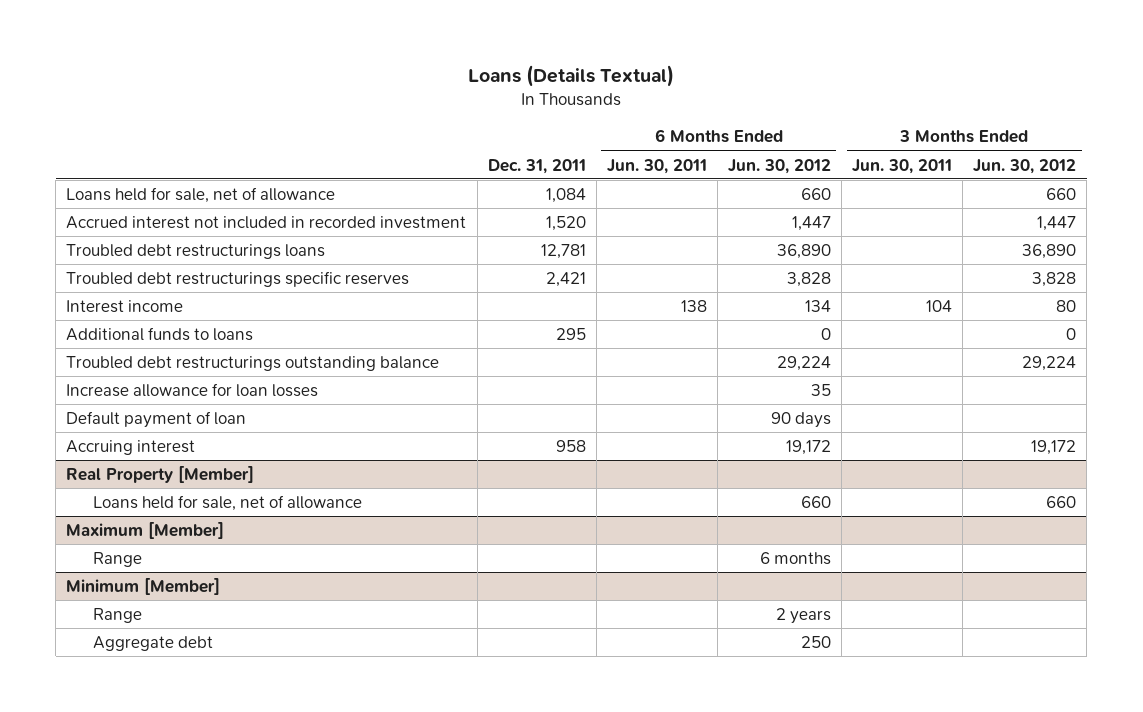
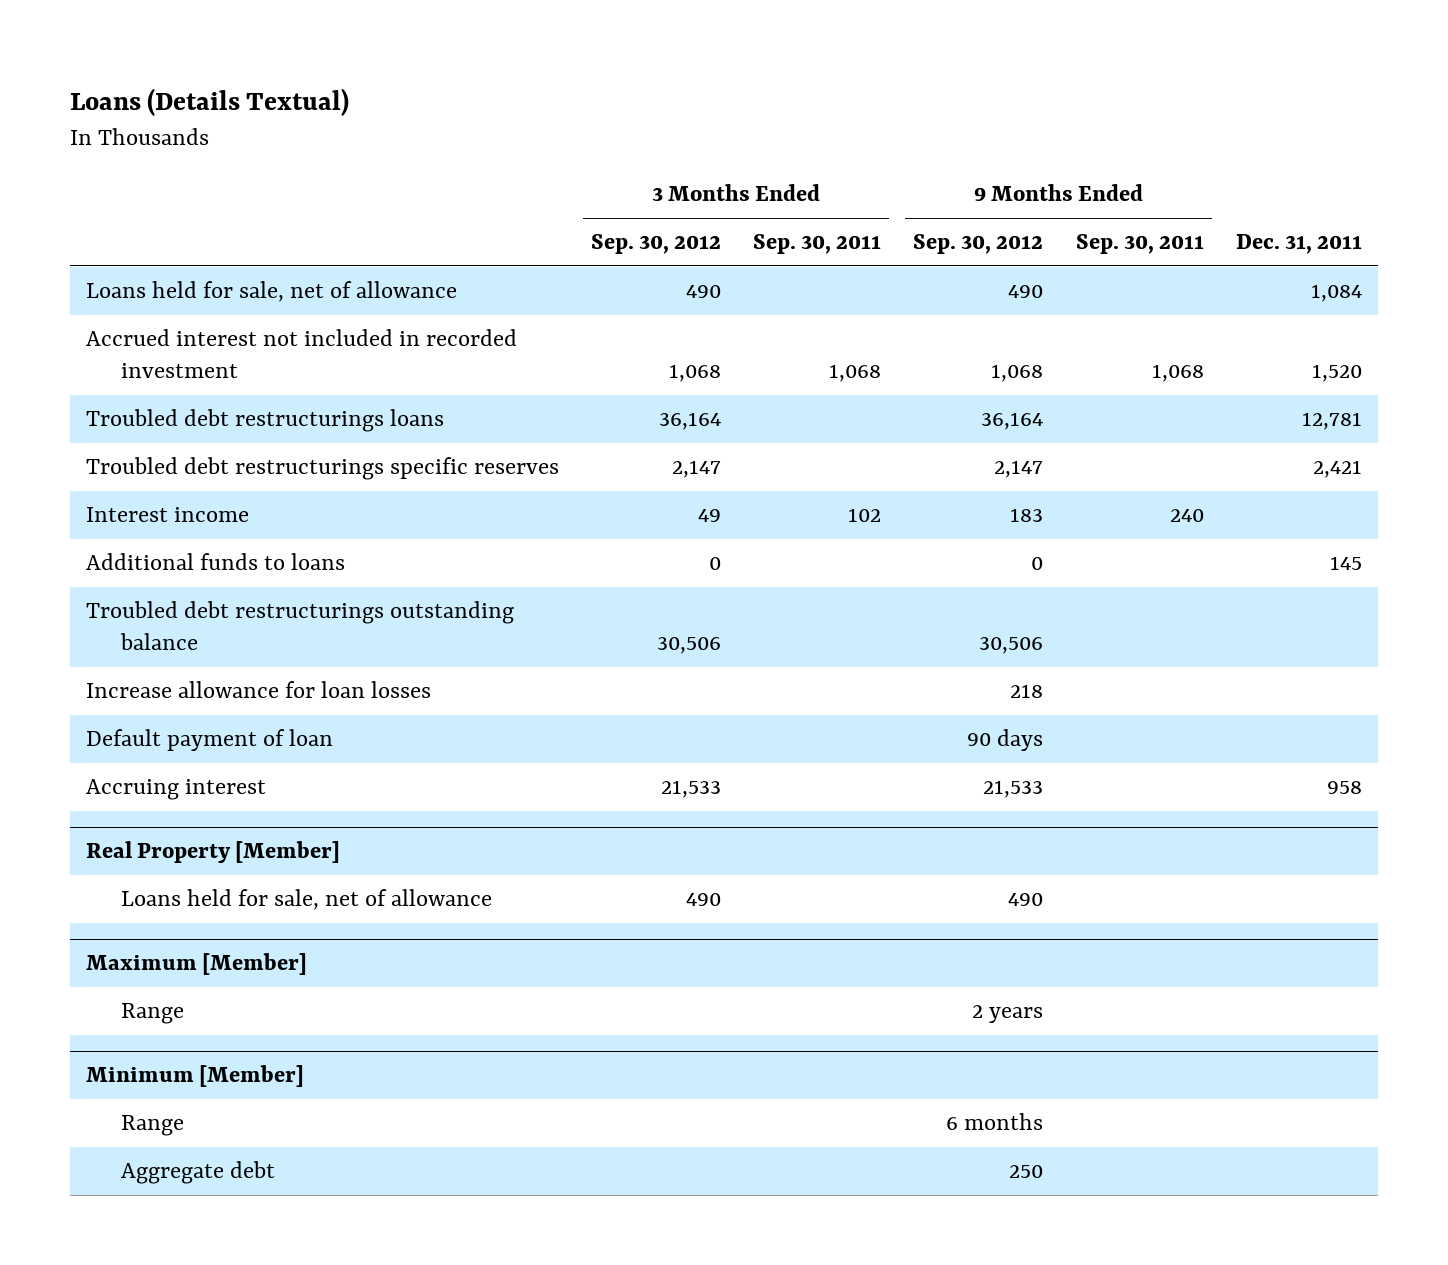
- | Dec. 31, 2011 | 6 Months Ended Jun. 30, 2011 | 6 Months Ended Jun. 30, 2012 | 3 Months Ended Jun. 30, 2011 | 3 Months Ended Jun. 30, 2012
+ | 3 Months Ended Sep. 30, 2012 | 3 Months Ended Sep. 30, 2011 | 9 Months Ended Sep. 30, 2012 | 9 Months Ended Sep. 30, 2011 | Dec. 31, 2011
- Additional funds to loans | 295 | | 0 | | 0
+ Additional funds to loans | 0 | | 0 | | 145

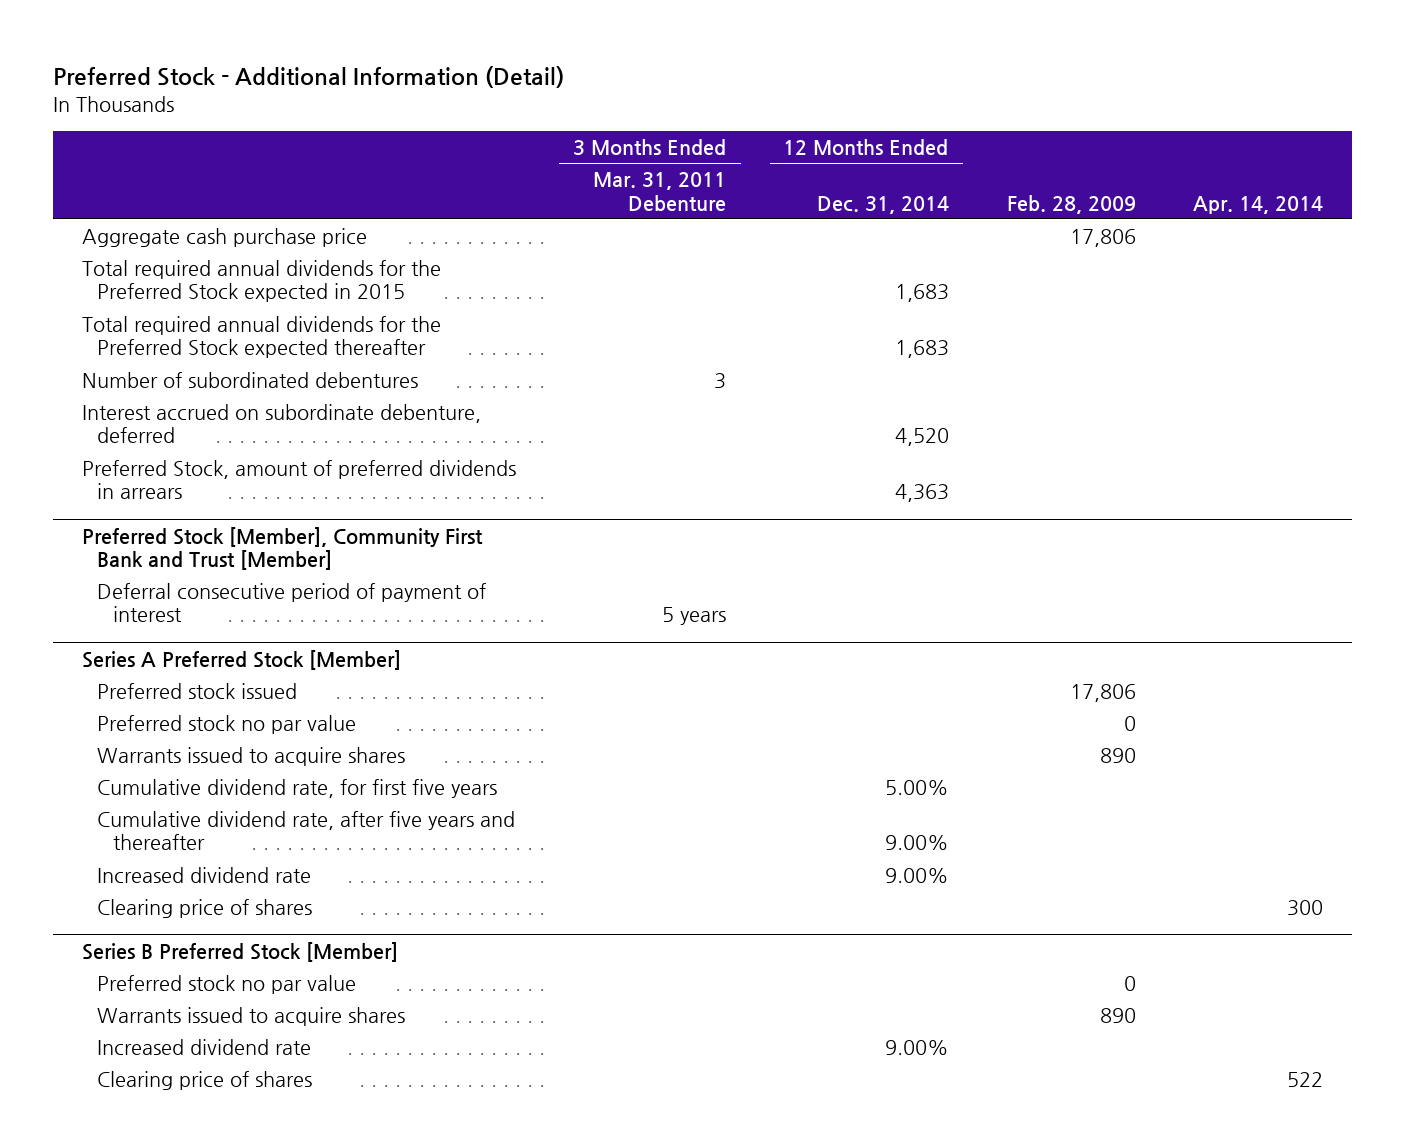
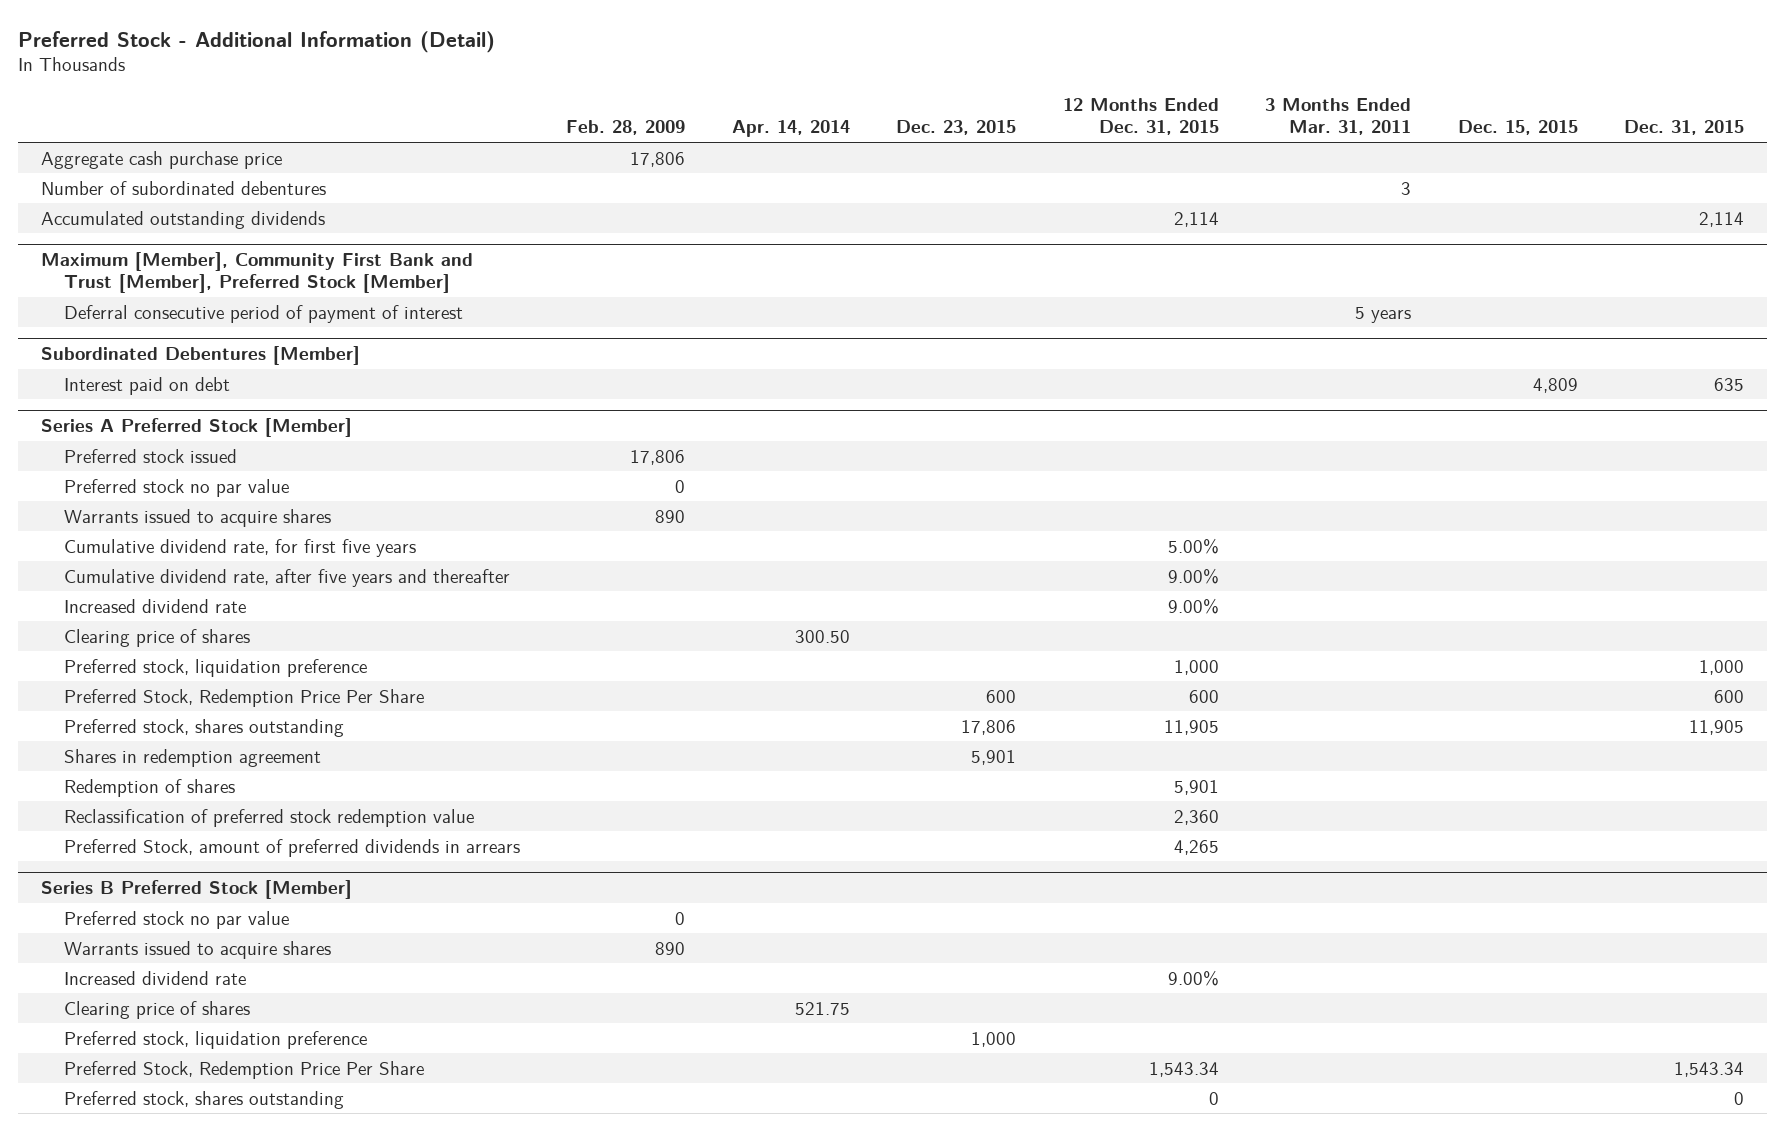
- | 3 Months Ended Mar. 31, 2011 Debenture | 12 Months Ended Dec. 31, 2014 | Feb. 28, 2009 | Apr. 14, 2014
+ | Feb. 28, 2009 | Apr. 14, 2014 | Dec. 23, 2015 | 12 Months Ended Dec. 31, 2015 | 3 Months Ended Mar. 31, 2011 | Dec. 15, 2015 | Dec. 31, 2015
- Total required annual dividends for the Preferred Stock expected in 2015 | | 1,683 | |
- Total required annual dividends for the Preferred Stock expected thereafter | | 1,683 | |
- Interest accrued on subordinate debenture, deferred | | 4,520 | |
- Preferred Stock, amount of preferred dividends in arrears | | 4,363 | |
- Preferred Stock [Member], Community First Bank and Trust [Member]
+ Accumulated outstanding dividends | | | | 2,114 | | | 2,114
+ Maximum [Member], Community First Bank and Trust [Member], Preferred Stock [Member]
+ Subordinated Debentures [Member]
+ Interest paid on debt | | | | | | 4,809 | 635
@ Series A Preferred Stock [Member]
- Clearing price of shares | | | | 300
+ Clearing price of shares | | 300.50 | | | | |
+ Preferred stock, liquidation preference | | | | 1,000 | | | 1,000
+ Preferred Stock, Redemption Price Per Share | | | 600 | 600 | | | 600
+ Preferred stock, shares outstanding | | | 17,806 | 11,905 | | | 11,905
+ Shares in redemption agreement | | | 5,901 | | | |
+ Redemption of shares | | | | 5,901 | | |
+ Reclassification of preferred stock redemption value | | | | 2,360 | | |
+ Preferred Stock, amount of preferred dividends in arrears | | | | 4,265 | | |
@ Series B Preferred Stock [Member]
- Clearing price of shares | | | | 522
+ Clearing price of shares | | 521.75 | | | | |
+ Preferred stock, liquidation preference | | | 1,000 | | | |
+ Preferred Stock, Redemption Price Per Share | | | | 1,543.34 | | | 1,543.34
+ Preferred stock, shares outstanding | | | | 0 | | | 0

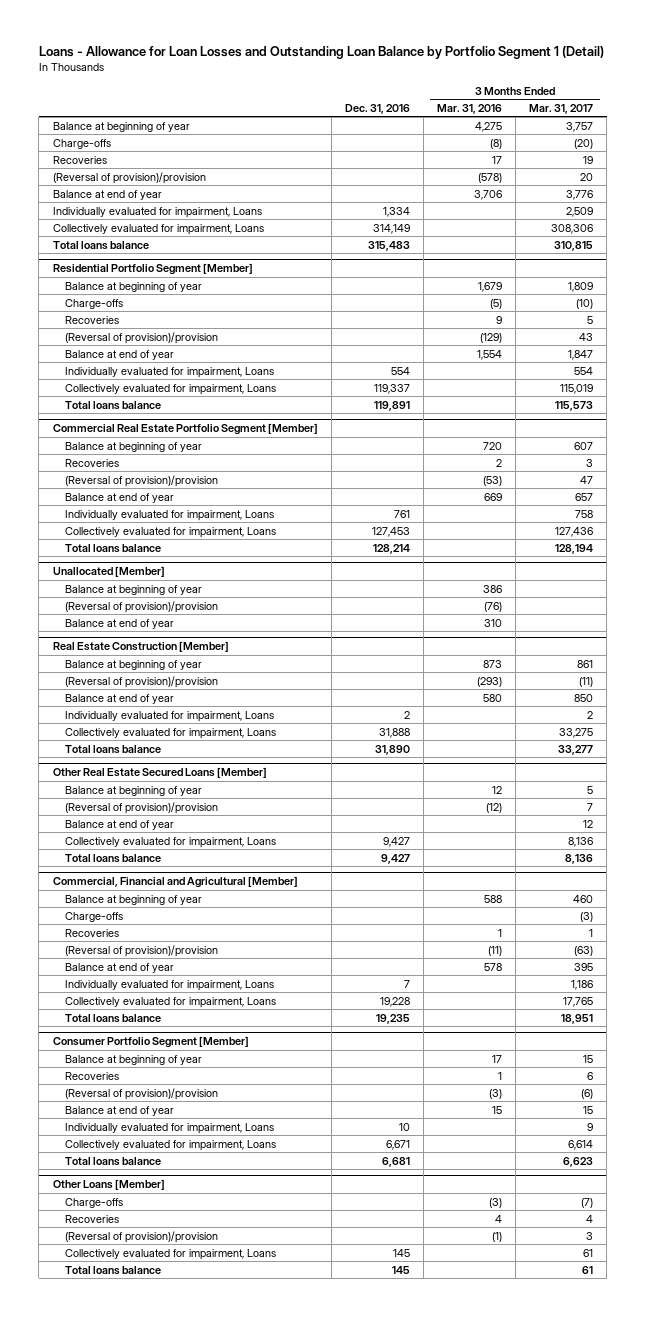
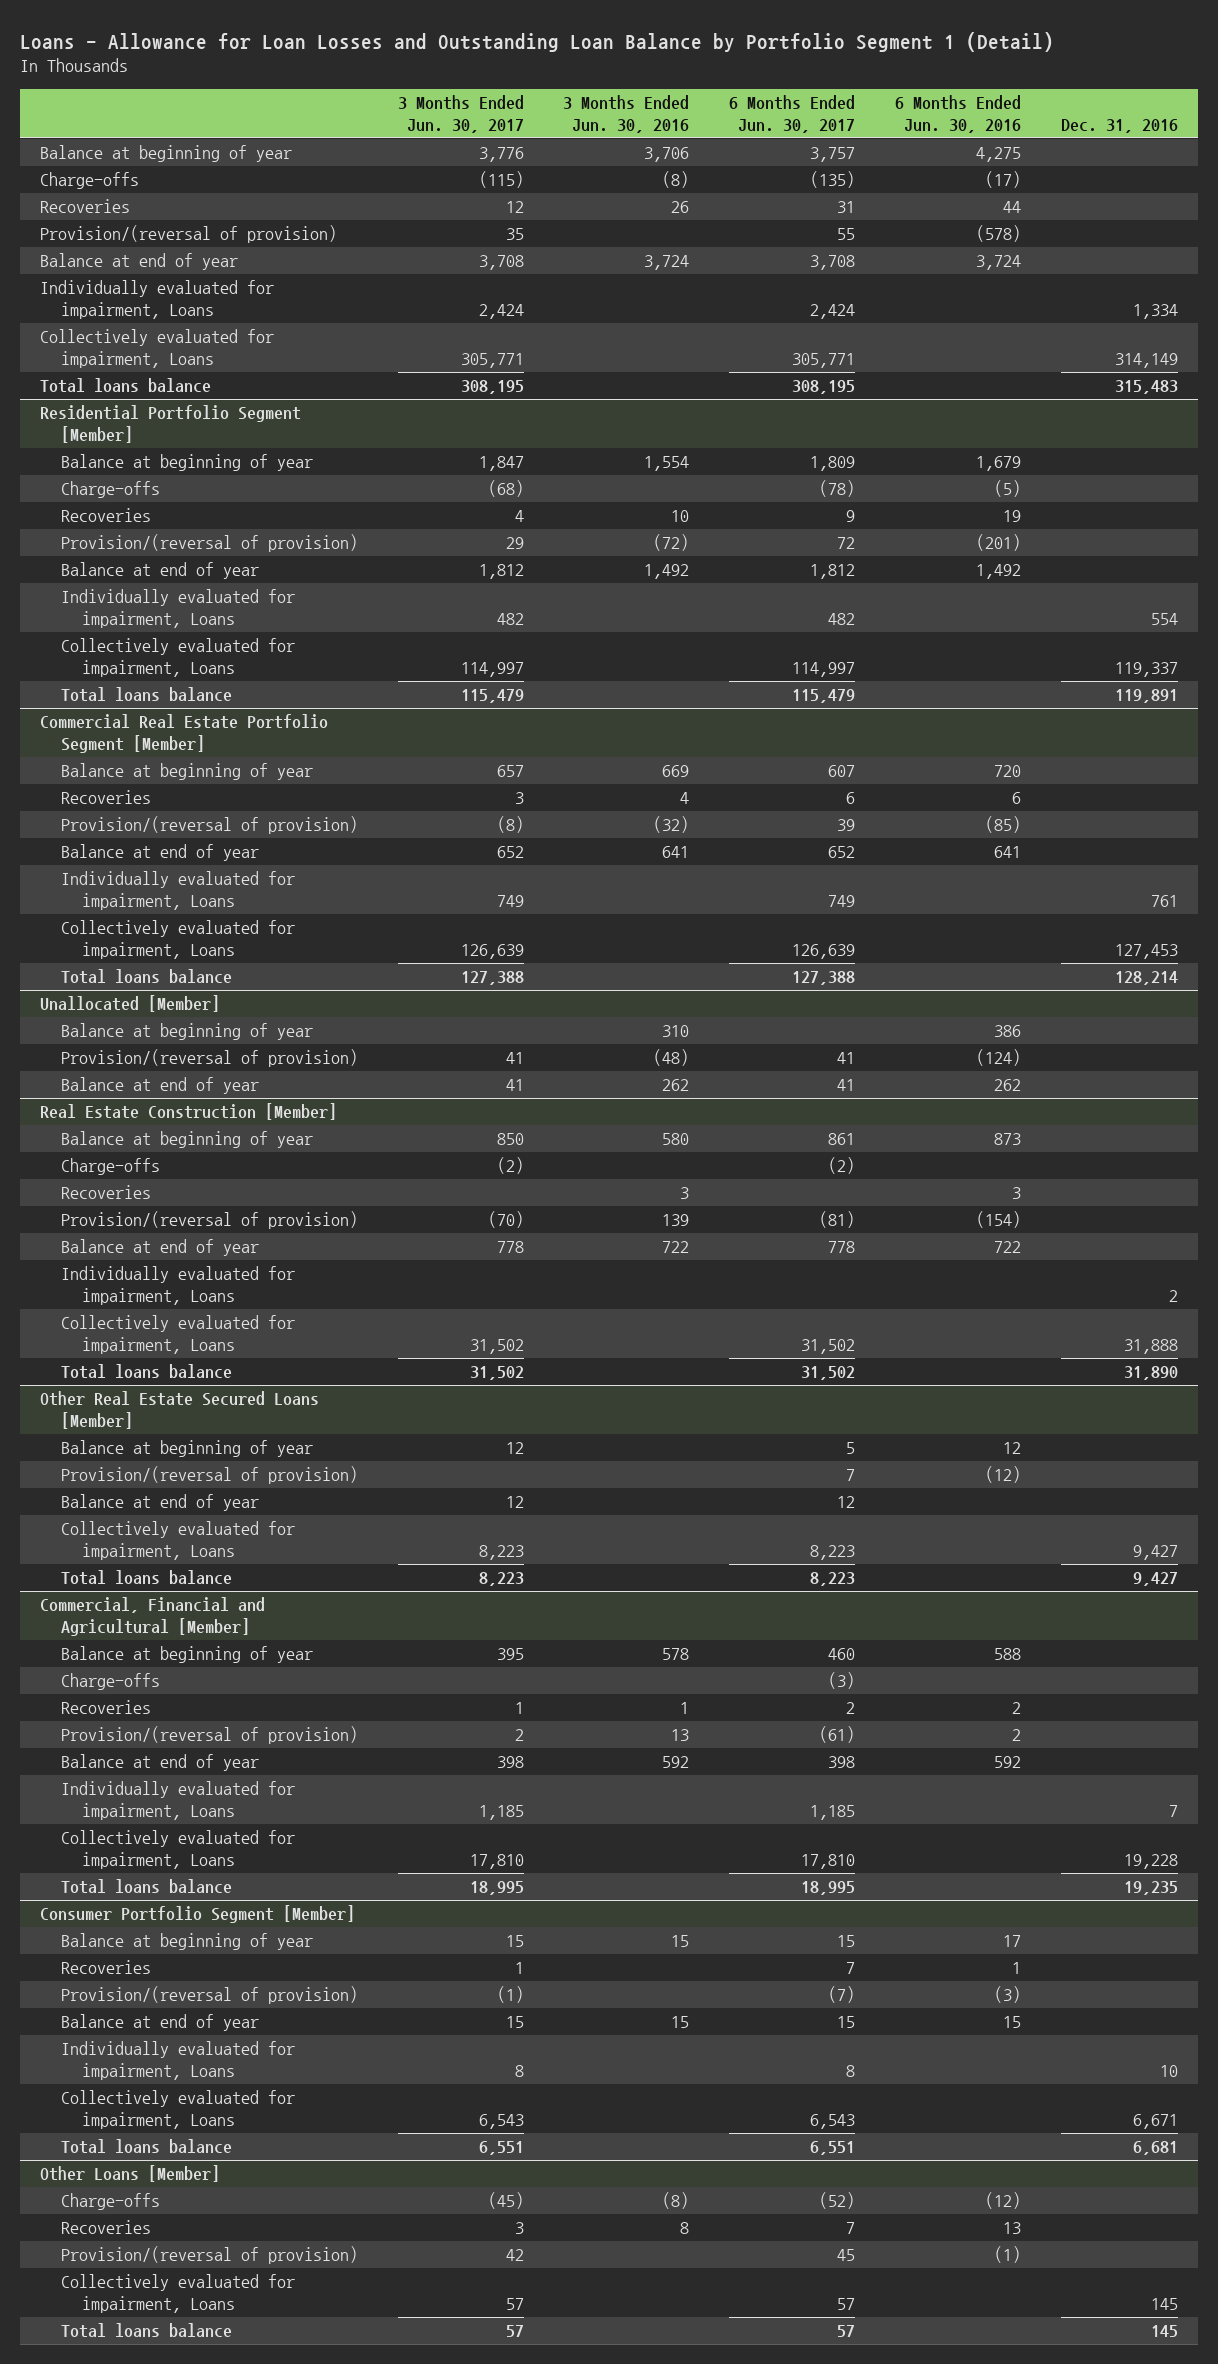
- | Dec. 31, 2016 | 3 Months Ended Mar. 31, 2016 | 3 Months Ended Mar. 31, 2017
+ | 3 Months Ended Jun. 30, 2017 | 3 Months Ended Jun. 30, 2016 | 6 Months Ended Jun. 30, 2017 | 6 Months Ended Jun. 30, 2016 | Dec. 31, 2016
- (Reversal of provision)/provision | | (578) | 20
+ Provision/(reversal of provision) | 35 | | 55 | (578) |
@ Residential Portfolio Segment [Member]
- (Reversal of provision)/provision | | (129) | 43
+ Provision/(reversal of provision) | 29 | (72) | 72 | (201) |
@ Commercial Real Estate Portfolio Segment [Member]
- (Reversal of provision)/provision | | (53) | 47
+ Provision/(reversal of provision) | (8) | (32) | 39 | (85) |
@ Unallocated [Member]
- (Reversal of provision)/provision | | (76) |
+ Provision/(reversal of provision) | 41 | (48) | 41 | (124) |
@ Real Estate Construction [Member]
- (Reversal of provision)/provision | | (293) | (11)
+ Charge-offs | (2) | | (2) | |
+ Recoveries | | 3 | | 3 |
+ Provision/(reversal of provision) | (70) | 139 | (81) | (154) |
@ Other Real Estate Secured Loans [Member]
- (Reversal of provision)/provision | | (12) | 7
+ Provision/(reversal of provision) | | | 7 | (12) |
@ Commercial, Financial and Agricultural [Member]
- (Reversal of provision)/provision | | (11) | (63)
+ Provision/(reversal of provision) | 2 | 13 | (61) | 2 |
@ Consumer Portfolio Segment [Member]
- (Reversal of provision)/provision | | (3) | (6)
+ Provision/(reversal of provision) | (1) | | (7) | (3) |
@ Other Loans [Member]
- (Reversal of provision)/provision | | (1) | 3
+ Provision/(reversal of provision) | 42 | | 45 | (1) |

